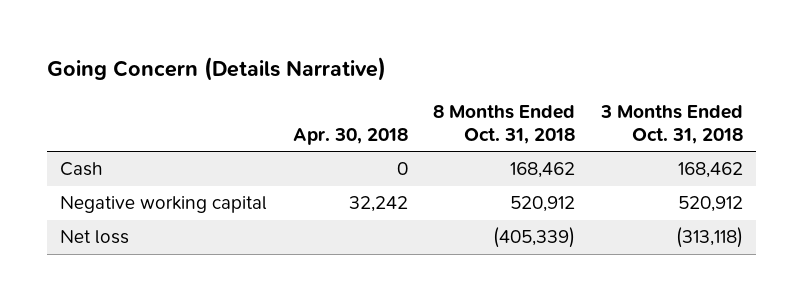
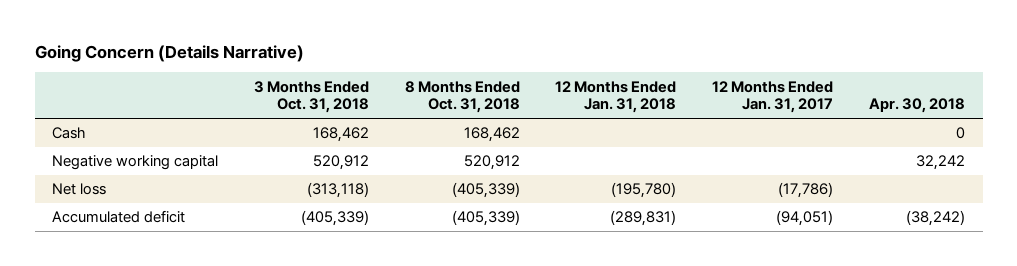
- | Apr. 30, 2018 | 8 Months Ended Oct. 31, 2018 | 3 Months Ended Oct. 31, 2018
+ | 3 Months Ended Oct. 31, 2018 | 8 Months Ended Oct. 31, 2018 | 12 Months Ended Jan. 31, 2018 | 12 Months Ended Jan. 31, 2017 | Apr. 30, 2018
+ Accumulated deficit | (405,339) | (405,339) | (289,831) | (94,051) | (38,242)

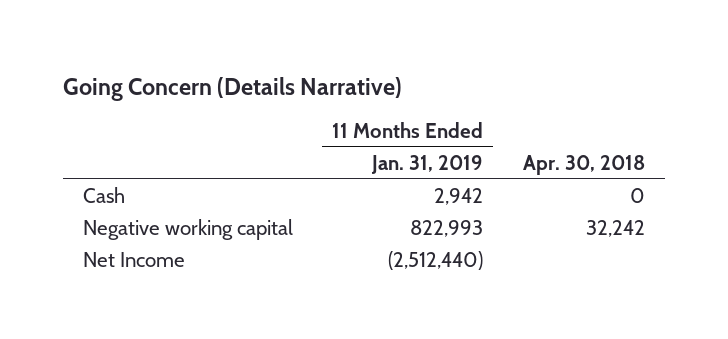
- | 3 Months Ended Oct. 31, 2018 | 8 Months Ended Oct. 31, 2018 | 12 Months Ended Jan. 31, 2018 | 12 Months Ended Jan. 31, 2017 | Apr. 30, 2018
+ | 11 Months Ended Jan. 31, 2019 | Apr. 30, 2018
- Net loss | (313,118) | (405,339) | (195,780) | (17,786) |
- Accumulated deficit | (405,339) | (405,339) | (289,831) | (94,051) | (38,242)
+ Net Income | (2,512,440) |

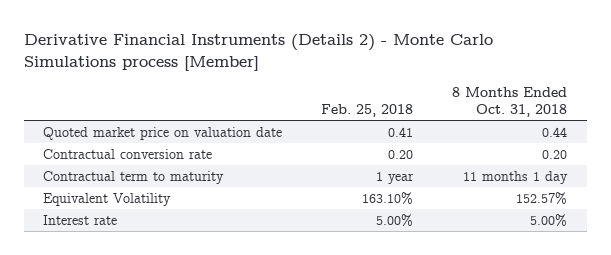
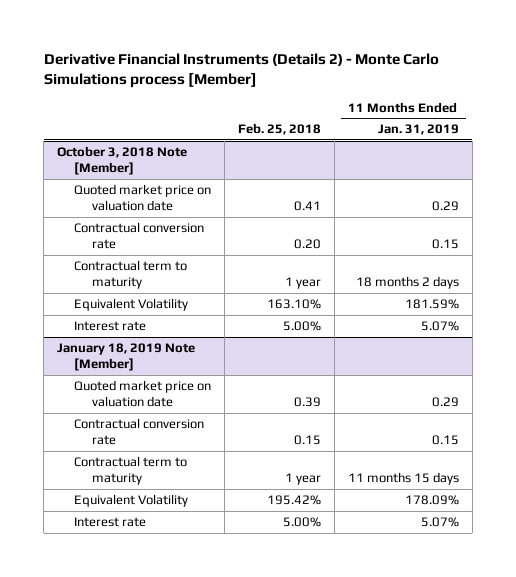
- | Feb. 25, 2018 | 8 Months Ended Oct. 31, 2018
+ | Feb. 25, 2018 | 11 Months Ended Jan. 31, 2019
+ October 3, 2018 Note [Member]
+ January 18, 2019 Note [Member]
+ Quoted market price on valuation date | 0.39 | 0.29
+ Contractual conversion rate | 0.15 | 0.15
+ Contractual term to maturity | 1 year | 11 months 15 days
+ Equivalent Volatility | 195.42% | 178.09%
+ Interest rate | 5.00% | 5.07%

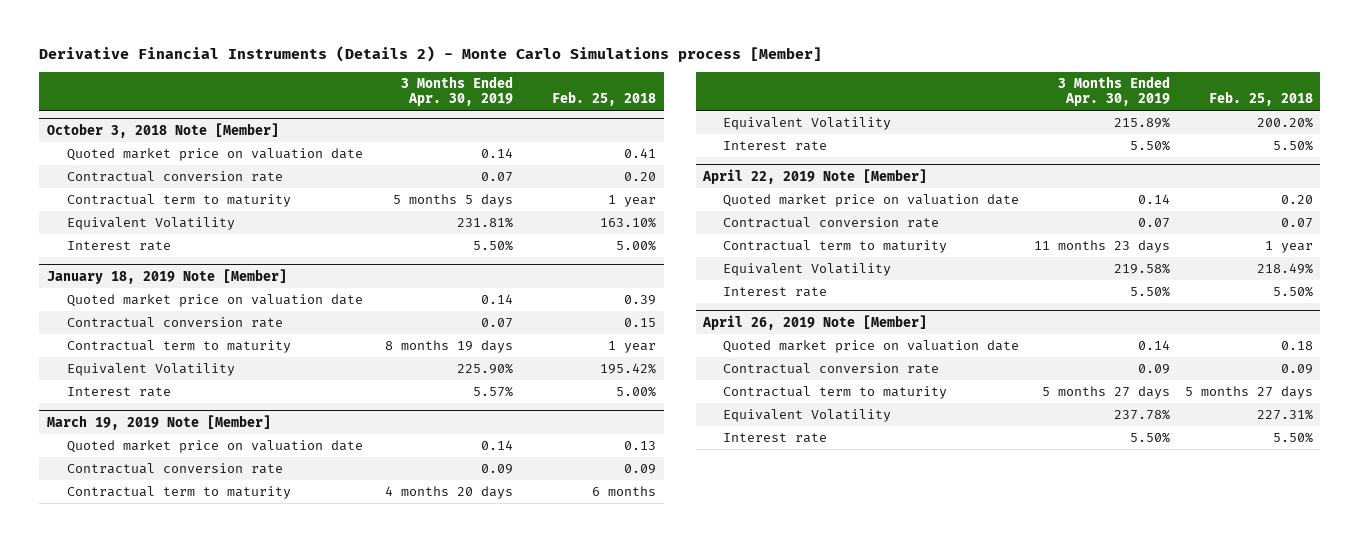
- | Feb. 25, 2018 | 11 Months Ended Jan. 31, 2019
+ | 3 Months Ended Apr. 30, 2019 | Feb. 25, 2018
+ March 19, 2019 Note [Member]
+ Quoted market price on valuation date | 0.14 | 0.13
+ Contractual conversion rate | 0.09 | 0.09
+ Contractual term to maturity | 4 months 20 days | 6 months
+ Equivalent Volatility | 215.89% | 200.20%
+ Interest rate | 5.50% | 5.50%
+ April 22, 2019 Note [Member]
+ Quoted market price on valuation date | 0.14 | 0.20
+ Contractual conversion rate | 0.07 | 0.07
+ Contractual term to maturity | 11 months 23 days | 1 year
+ Equivalent Volatility | 219.58% | 218.49%
+ Interest rate | 5.50% | 5.50%
+ April 26, 2019 Note [Member]
+ Quoted market price on valuation date | 0.14 | 0.18
+ Contractual conversion rate | 0.09 | 0.09
+ Contractual term to maturity | 5 months 27 days | 5 months 27 days
+ Equivalent Volatility | 237.78% | 227.31%
+ Interest rate | 5.50% | 5.50%

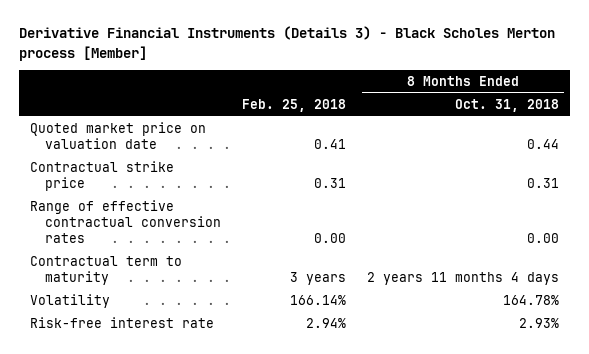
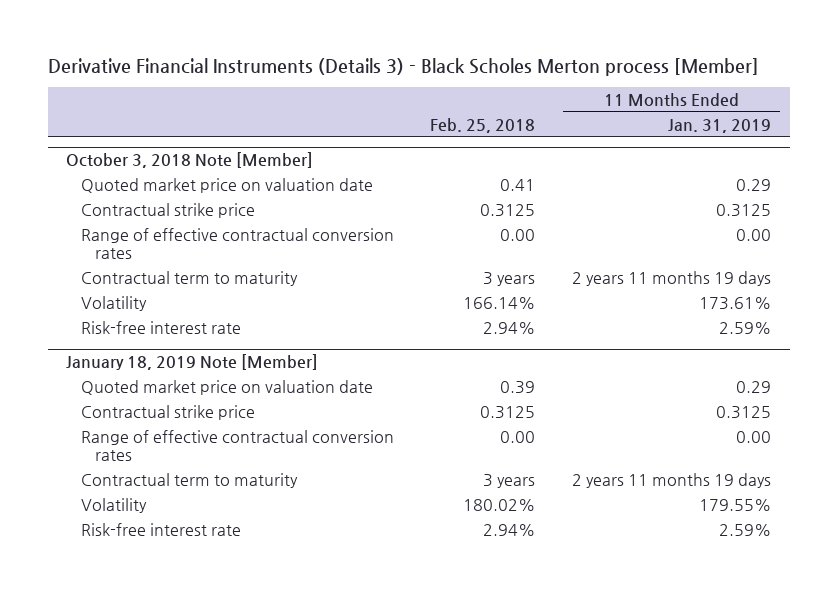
- | Feb. 25, 2018 | 8 Months Ended Oct. 31, 2018
+ | Feb. 25, 2018 | 11 Months Ended Jan. 31, 2019
+ October 3, 2018 Note [Member]
- Contractual strike price | 0.31 | 0.31
+ Contractual strike price | 0.3125 | 0.3125
+ January 18, 2019 Note [Member]
+ Quoted market price on valuation date | 0.39 | 0.29
+ Contractual strike price | 0.3125 | 0.3125
+ Range of effective contractual conversion rates | 0.00 | 0.00
+ Contractual term to maturity | 3 years | 2 years 11 months 19 days
+ Volatility | 180.02% | 179.55%
+ Risk-free interest rate | 2.94% | 2.59%

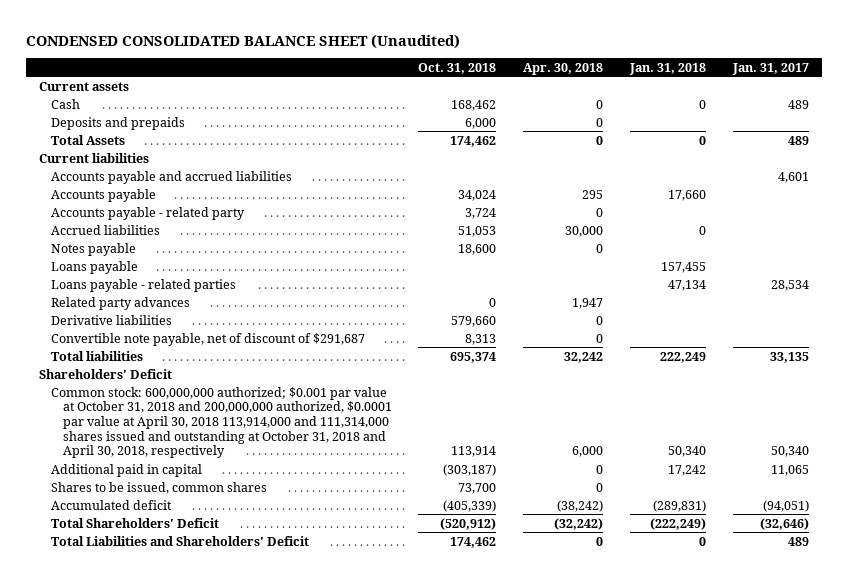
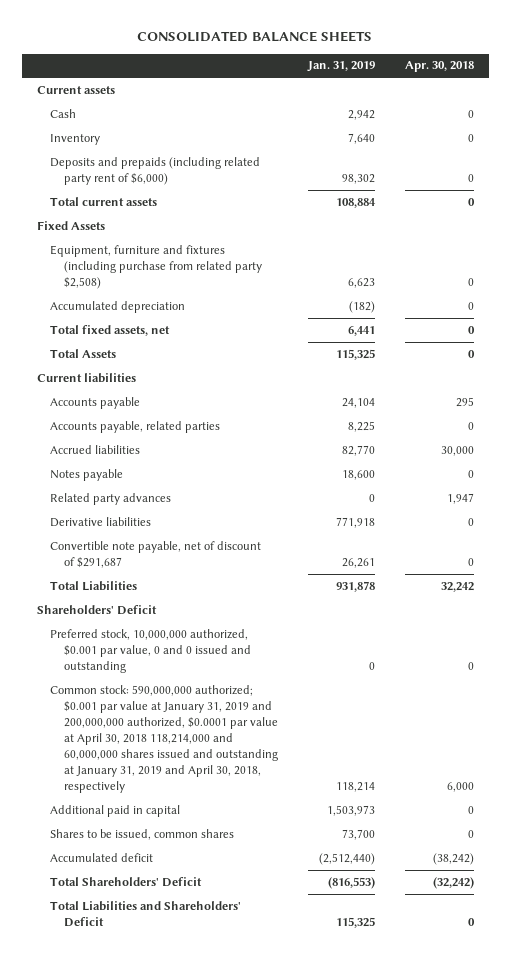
- CONDENSED CONSOLIDATED BALANCE SHEET (Unaudited)
+ CONSOLIDATED BALANCE SHEETS
- | Oct. 31, 2018 | Apr. 30, 2018 | Jan. 31, 2018 | Jan. 31, 2017
+ | Jan. 31, 2019 | Apr. 30, 2018
- Deposits and prepaids | 6,000 | 0 | |
+ Inventory | 7,640 | 0
+ Deposits and prepaids (including related party rent of $6,000) | 98,302 | 0
+ Total current assets | 108,884 | 0
+ Fixed Assets
+ Equipment, furniture and fixtures (including purchase from related party $2,508) | 6,623 | 0
+ Accumulated depreciation | (182) | 0
+ Total fixed assets, net | 6,441 | 0
- Accounts payable and accrued liabilities | | | | 4,601
- Accounts payable - related party | 3,724 | 0 | |
+ Accounts payable, related parties | 8,225 | 0
- Loans payable | | | 157,455 |
- Loans payable - related parties | | | 47,134 | 28,534
- Total liabilities | 695,374 | 32,242 | 222,249 | 33,135
+ Total Liabilities | 931,878 | 32,242
- Common stock: 600,000,000 authorized; $0.001 par value at October 31, 2018 and 200,000,000 authorized, $0.0001 par value at April 30, 2018 113,914,000 and 111,314,000 shares issued and outstanding at October 31, 2018 and April 30, 2018, respectively | 113,914 | 6,000 | 50,340 | 50,340
+ Preferred stock, 10,000,000 authorized, $0.001 par value, 0 and 0 issued and outstanding | 0 | 0
+ Common stock: 590,000,000 authorized; $0.001 par value at January 31, 2019 and 200,000,000 authorized, $0.0001 par value at April 30, 2018 118,214,000 and 60,000,000 shares issued and outstanding at January 31, 2019 and April 30, 2018, respectively | 118,214 | 6,000

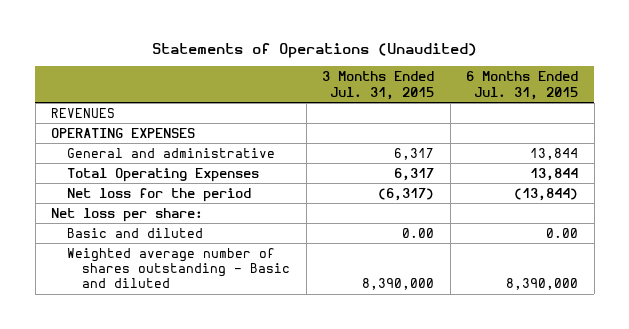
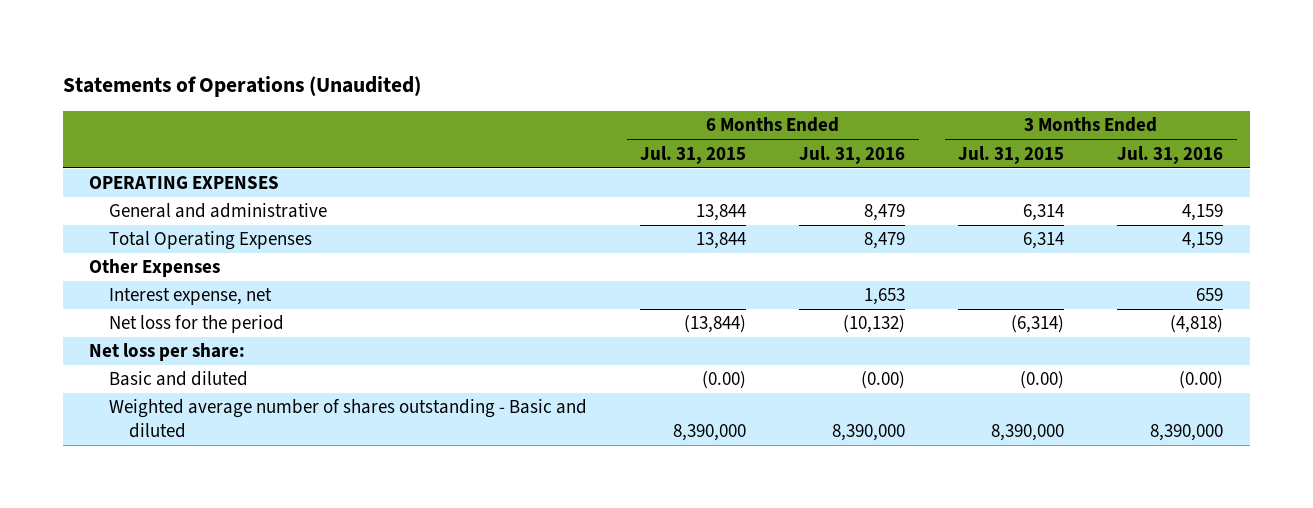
- | 3 Months Ended Jul. 31, 2015 | 6 Months Ended Jul. 31, 2015
+ | 6 Months Ended Jul. 31, 2015 | 6 Months Ended Jul. 31, 2016 | 3 Months Ended Jul. 31, 2015 | 3 Months Ended Jul. 31, 2016
- REVENUES
- General and administrative | 6,317 | 13,844
- Total Operating Expenses | 6,317 | 13,844
- Net loss for the period | (6,317) | (13,844)
+ General and administrative | 13,844 | 8,479 | 6,314 | 4,159
+ Total Operating Expenses | 13,844 | 8,479 | 6,314 | 4,159
+ Other Expenses
+ Interest expense, net | | 1,653 | | 659
+ Net loss for the period | (13,844) | (10,132) | (6,314) | (4,818)
- Basic and diluted | 0.00 | 0.00
+ Basic and diluted | (0.00) | (0.00) | (0.00) | (0.00)

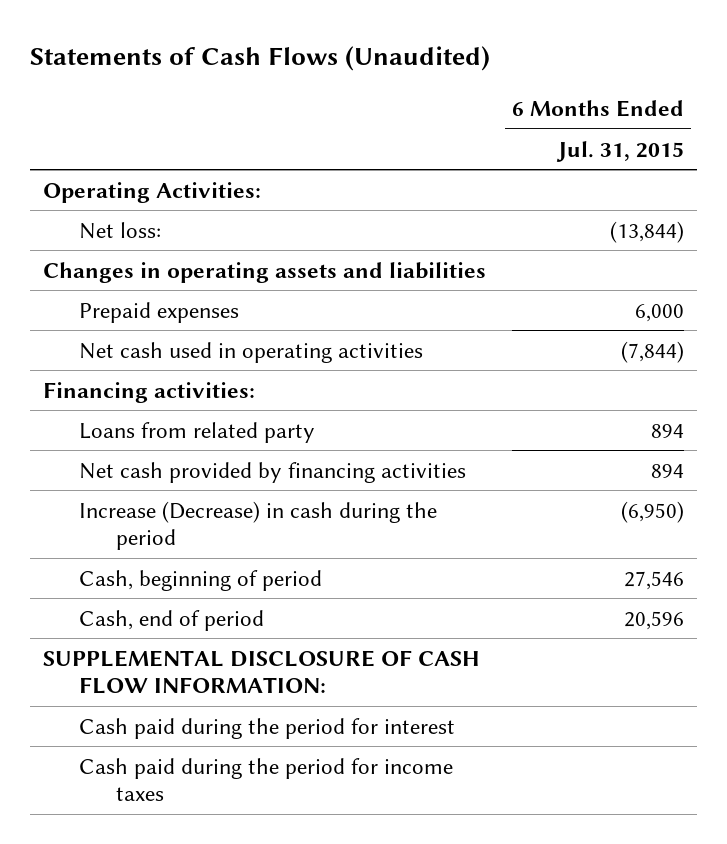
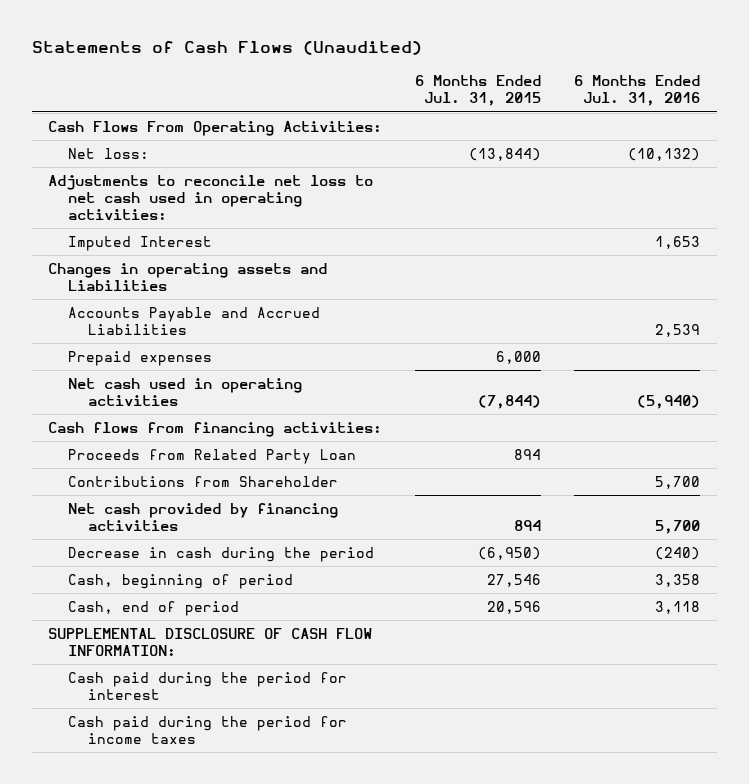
- | 6 Months Ended Jul. 31, 2015
+ | 6 Months Ended Jul. 31, 2015 | 6 Months Ended Jul. 31, 2016
- Operating Activities:
+ Cash Flows From Operating Activities:
- Changes in operating assets and liabilities
+ Adjustments to reconcile net loss to net cash used in operating activities:
+ Imputed Interest | | 1,653
+ Changes in operating assets and Liabilities
+ Accounts Payable and Accrued Liabilities | | 2,539
- Financing activities:
- Loans from related party | 894
+ Cash flows from financing activities:
+ Proceeds from Related Party Loan | 894 |
+ Contributions from Shareholder | | 5,700
- Increase (Decrease) in cash during the period | (6,950)
+ Decrease in cash during the period | (6,950) | (240)

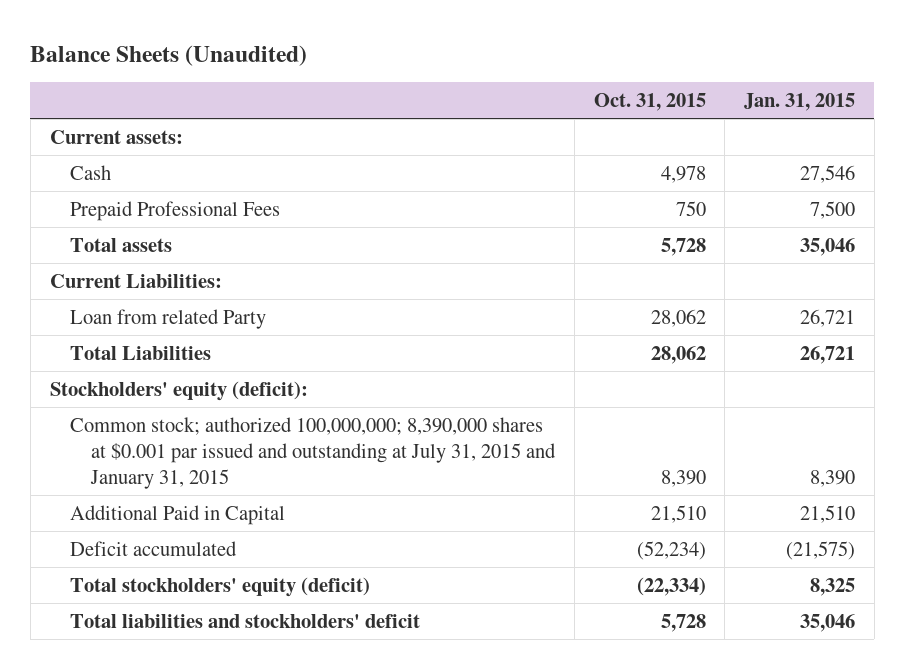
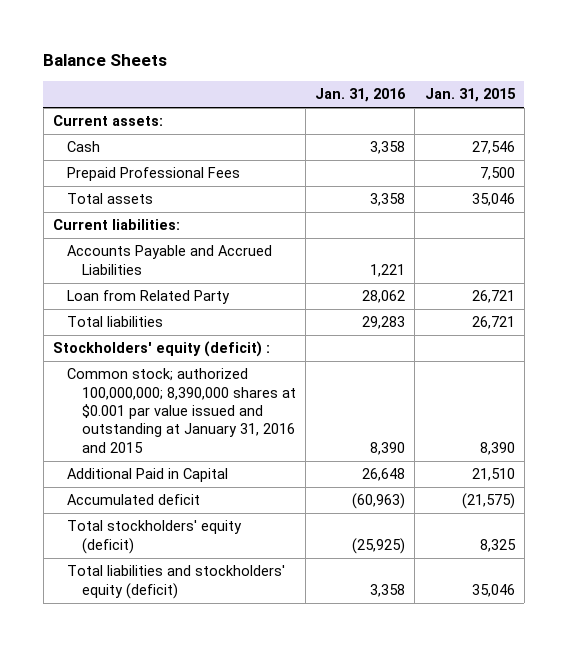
- Balance Sheets (Unaudited)
+ Balance Sheets
- | Oct. 31, 2015 | Jan. 31, 2015
+ | Jan. 31, 2016 | Jan. 31, 2015
- Current Liabilities:
- Loan from related Party | 28,062 | 26,721
- Total Liabilities | 28,062 | 26,721
- Stockholders' equity (deficit):
- Common stock; authorized 100,000,000; 8,390,000 shares at $0.001 par issued and outstanding at July 31, 2015 and January 31, 2015 | 8,390 | 8,390
+ Current liabilities:
+ Accounts Payable and Accrued Liabilities | 1,221 |
+ Loan from Related Party | 28,062 | 26,721
+ Total liabilities | 29,283 | 26,721
+ Stockholders' equity (deficit) :
+ Common stock; authorized 100,000,000; 8,390,000 shares at $0.001 par value issued and outstanding at January 31, 2016 and 2015 | 8,390 | 8,390
- Deficit accumulated | (52,234) | (21,575)
+ Accumulated deficit | (60,963) | (21,575)
- Total liabilities and stockholders' deficit | 5,728 | 35,046
+ Total liabilities and stockholders' equity (deficit) | 3,358 | 35,046

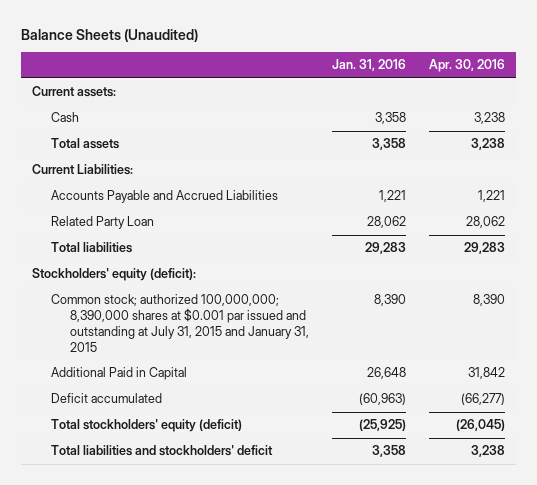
- Balance Sheets
+ Balance Sheets (Unaudited)
- | Jan. 31, 2016 | Jan. 31, 2015
+ | Jan. 31, 2016 | Apr. 30, 2016
- Prepaid Professional Fees | | 7,500
- Current liabilities:
+ Current Liabilities:
- Loan from Related Party | 28,062 | 26,721
+ Related Party Loan | 28,062 | 28,062
- Stockholders' equity (deficit) :
- Common stock; authorized 100,000,000; 8,390,000 shares at $0.001 par value issued and outstanding at January 31, 2016 and 2015 | 8,390 | 8,390
+ Stockholders' equity (deficit):
+ Common stock; authorized 100,000,000; 8,390,000 shares at $0.001 par issued and outstanding at July 31, 2015 and January 31, 2015 | 8,390 | 8,390
- Accumulated deficit | (60,963) | (21,575)
+ Deficit accumulated | (60,963) | (66,277)
- Total liabilities and stockholders' equity (deficit) | 3,358 | 35,046
+ Total liabilities and stockholders' deficit | 3,358 | 3,238

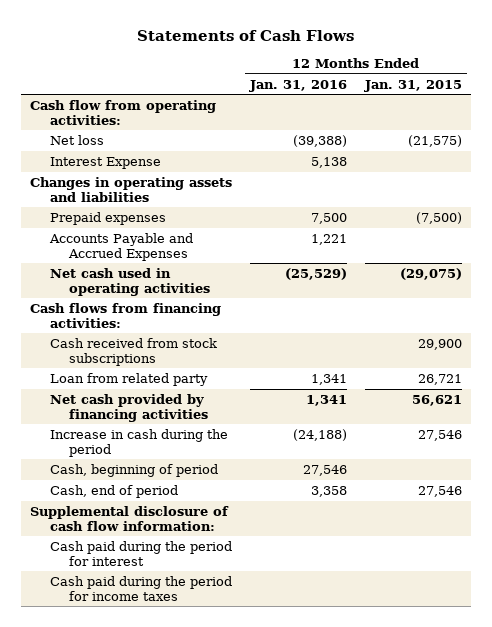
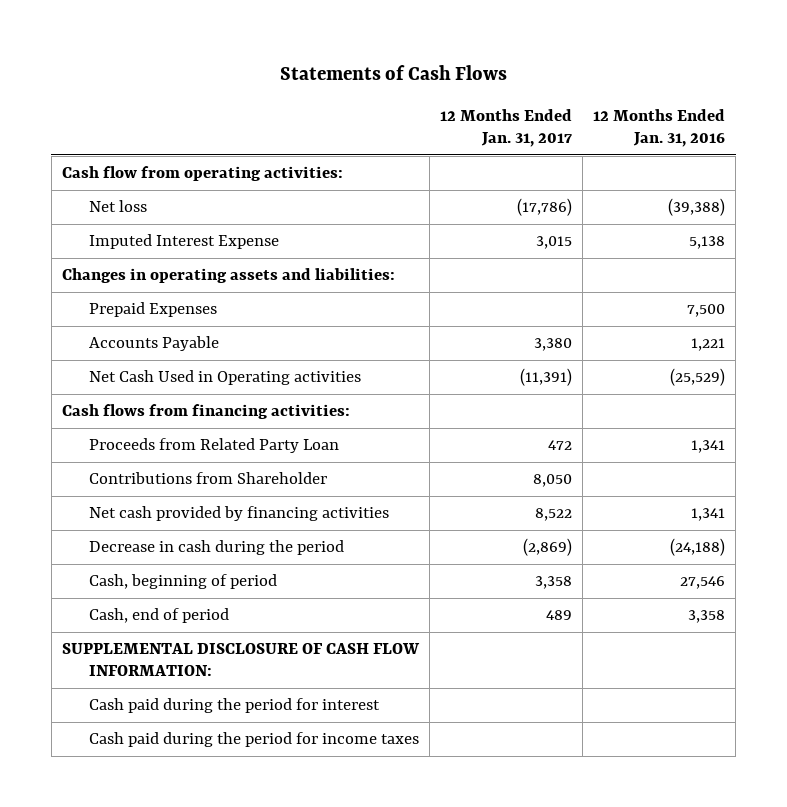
- | 12 Months Ended Jan. 31, 2016 | 12 Months Ended Jan. 31, 2015
+ | 12 Months Ended Jan. 31, 2017 | 12 Months Ended Jan. 31, 2016
- Interest Expense | 5,138 |
- Changes in operating assets and liabilities
- Prepaid expenses | 7,500 | (7,500)
- Accounts Payable and Accrued Expenses | 1,221 |
- Net cash used in operating activities | (25,529) | (29,075)
+ Imputed Interest Expense | 3,015 | 5,138
+ Changes in operating assets and liabilities:
+ Prepaid Expenses | | 7,500
+ Accounts Payable | 3,380 | 1,221
+ Net Cash Used in Operating activities | (11,391) | (25,529)
- Cash received from stock subscriptions | | 29,900
- Loan from related party | 1,341 | 26,721
+ Proceeds from Related Party Loan | 472 | 1,341
+ Contributions from Shareholder | 8,050 |
- Increase in cash during the period | (24,188) | 27,546
+ Decrease in cash during the period | (2,869) | (24,188)
- Supplemental disclosure of cash flow information:
+ SUPPLEMENTAL DISCLOSURE OF CASH FLOW INFORMATION:

